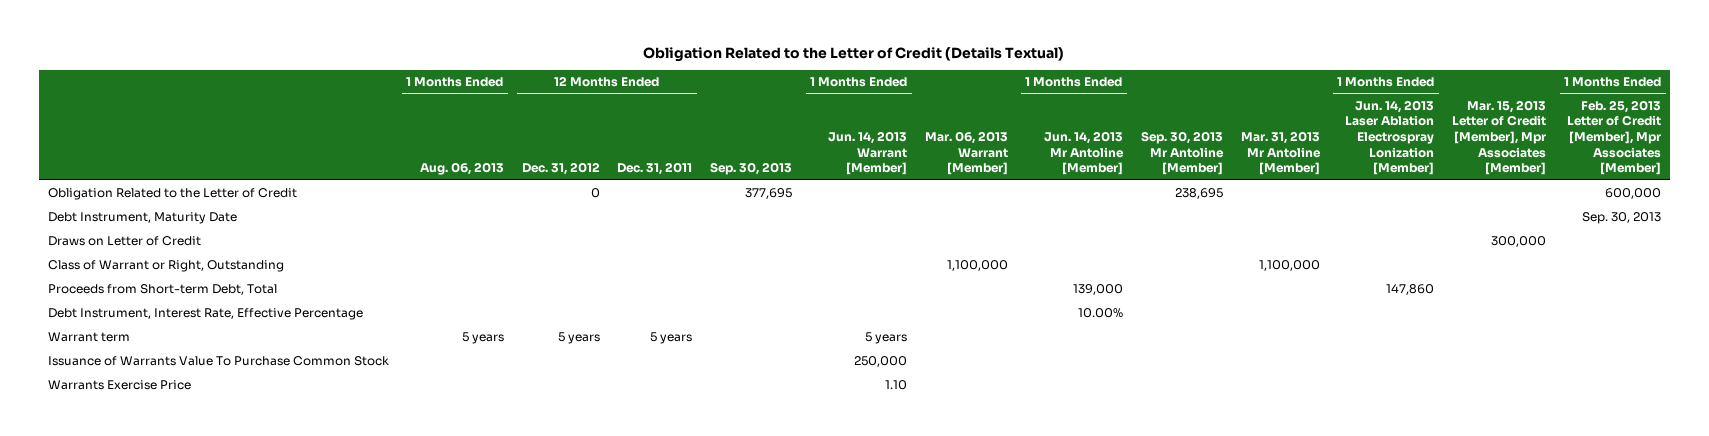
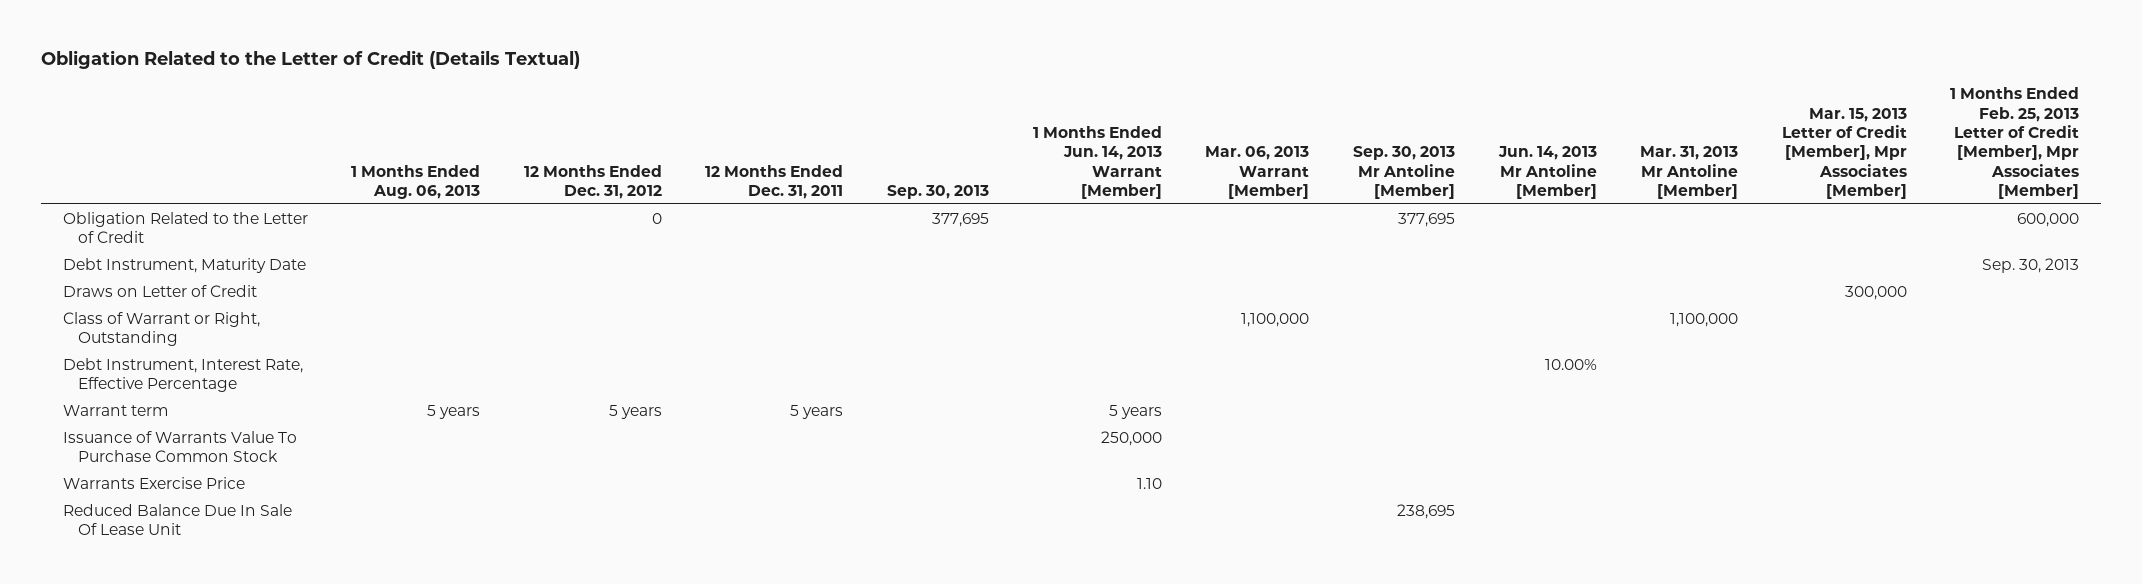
- | 1 Months Ended Aug. 06, 2013 | 12 Months Ended Dec. 31, 2012 | 12 Months Ended Dec. 31, 2011 | Sep. 30, 2013 | 1 Months Ended Jun. 14, 2013 Warrant [Member] | Mar. 06, 2013 Warrant [Member] | 1 Months Ended Jun. 14, 2013 Mr Antoline [Member] | Sep. 30, 2013 Mr Antoline [Member] | Mar. 31, 2013 Mr Antoline [Member] | 1 Months Ended Jun. 14, 2013 Laser Ablation Electrospray Lonization [Member] | Mar. 15, 2013 Letter of Credit [Member], Mpr Associates [Member] | 1 Months Ended Feb. 25, 2013 Letter of Credit [Member], Mpr Associates [Member]
+ | 1 Months Ended Aug. 06, 2013 | 12 Months Ended Dec. 31, 2012 | 12 Months Ended Dec. 31, 2011 | Sep. 30, 2013 | 1 Months Ended Jun. 14, 2013 Warrant [Member] | Mar. 06, 2013 Warrant [Member] | Sep. 30, 2013 Mr Antoline [Member] | Jun. 14, 2013 Mr Antoline [Member] | Mar. 31, 2013 Mr Antoline [Member] | Mar. 15, 2013 Letter of Credit [Member], Mpr Associates [Member] | 1 Months Ended Feb. 25, 2013 Letter of Credit [Member], Mpr Associates [Member]
- Obligation Related to the Letter of Credit | | 0 | | 377,695 | | | | 238,695 | | | | 600,000
+ Obligation Related to the Letter of Credit | | 0 | | 377,695 | | | 377,695 | | | | 600,000
- Proceeds from Short-term Debt, Total | | | | | | | 139,000 | | | 147,860 | |
+ Reduced Balance Due In Sale Of Lease Unit | | | | | | | 238,695 | | | |

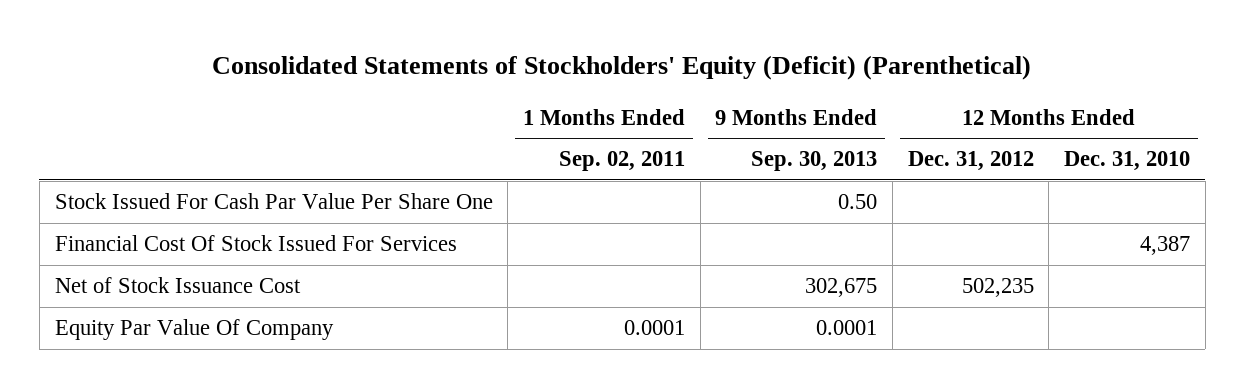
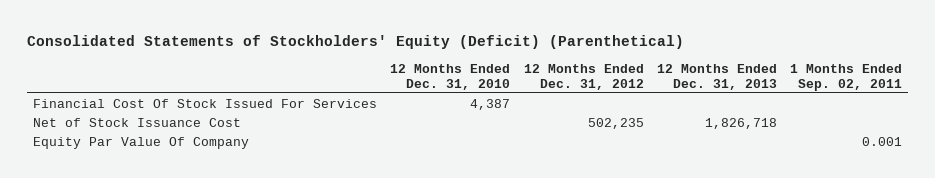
- | 1 Months Ended Sep. 02, 2011 | 9 Months Ended Sep. 30, 2013 | 12 Months Ended Dec. 31, 2012 | 12 Months Ended Dec. 31, 2010
+ | 12 Months Ended Dec. 31, 2010 | 12 Months Ended Dec. 31, 2012 | 12 Months Ended Dec. 31, 2013 | 1 Months Ended Sep. 02, 2011
- Stock Issued For Cash Par Value Per Share One | | 0.50 | |
- Equity Par Value Of Company | 0.0001 | 0.0001 | |
+ Equity Par Value Of Company | | | | 0.001

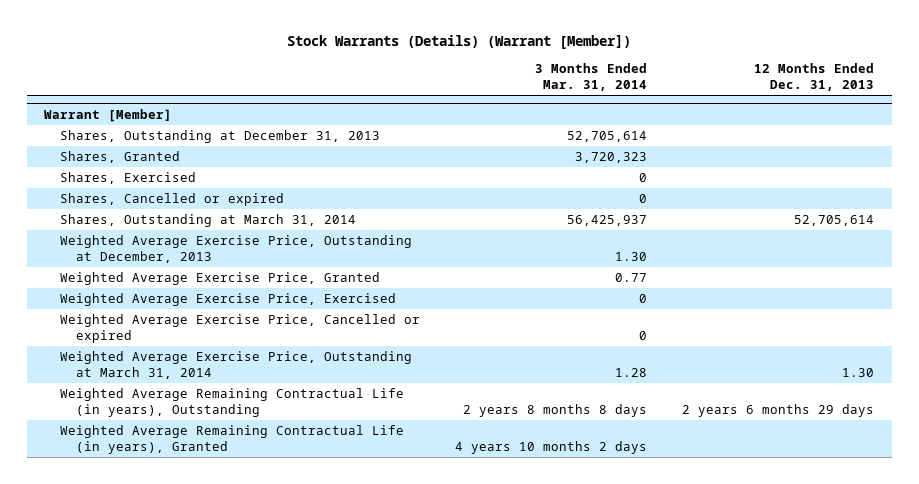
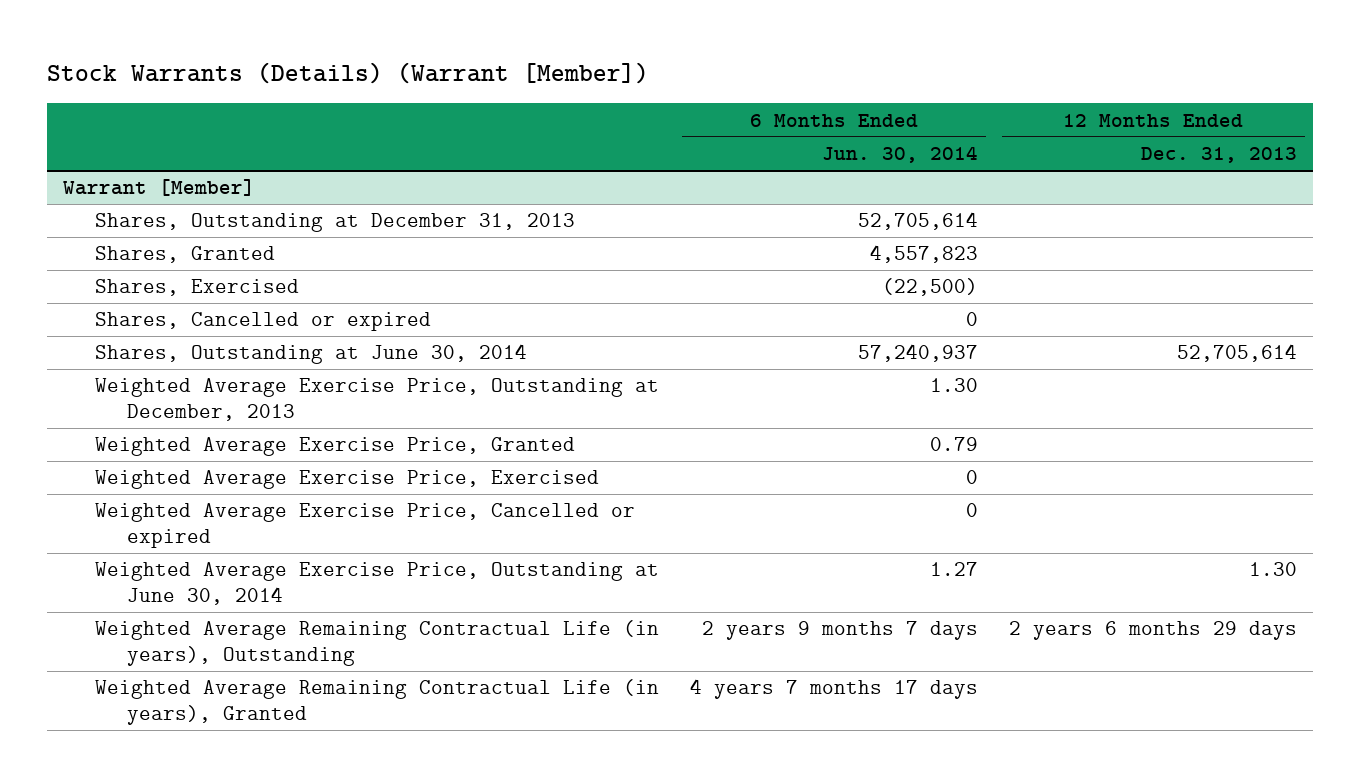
- | 3 Months Ended Mar. 31, 2014 | 12 Months Ended Dec. 31, 2013
+ | 6 Months Ended Jun. 30, 2014 | 12 Months Ended Dec. 31, 2013
@ Warrant [Member]
- Shares, Outstanding at March 31, 2014 | 56,425,937 | 52,705,614
+ Shares, Outstanding at June 30, 2014 | 57,240,937 | 52,705,614
- Weighted Average Exercise Price, Outstanding at March 31, 2014 | 1.28 | 1.30
+ Weighted Average Exercise Price, Outstanding at June 30, 2014 | 1.27 | 1.30

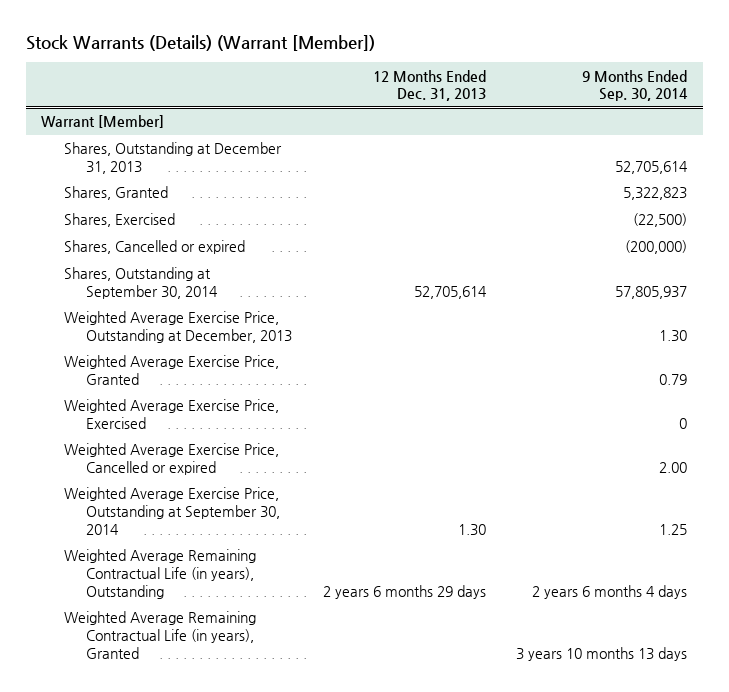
- | 6 Months Ended Jun. 30, 2014 | 12 Months Ended Dec. 31, 2013
+ | 12 Months Ended Dec. 31, 2013 | 9 Months Ended Sep. 30, 2014
@ Warrant [Member]
- Shares, Outstanding at June 30, 2014 | 57,240,937 | 52,705,614
+ Shares, Outstanding at September 30, 2014 | 52,705,614 | 57,805,937
- Weighted Average Exercise Price, Outstanding at June 30, 2014 | 1.27 | 1.30
+ Weighted Average Exercise Price, Outstanding at September 30, 2014 | 1.30 | 1.25

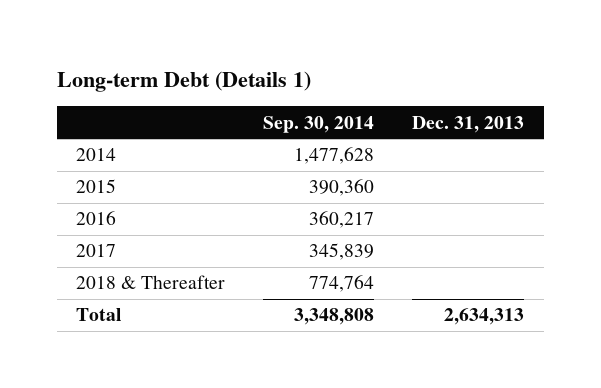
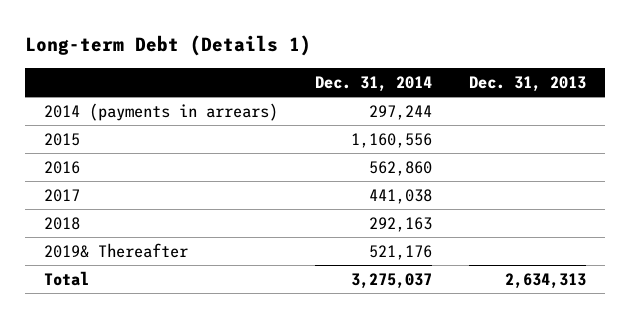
- | Sep. 30, 2014 | Dec. 31, 2013
+ | Dec. 31, 2014 | Dec. 31, 2013
- 2014 | 1,477,628 |
+ 2014 (payments in arrears) | 297,244 |
- 2018 & Thereafter | 774,764 |
+ 2018 | 292,163 |
+ 2019& Thereafter | 521,176 |

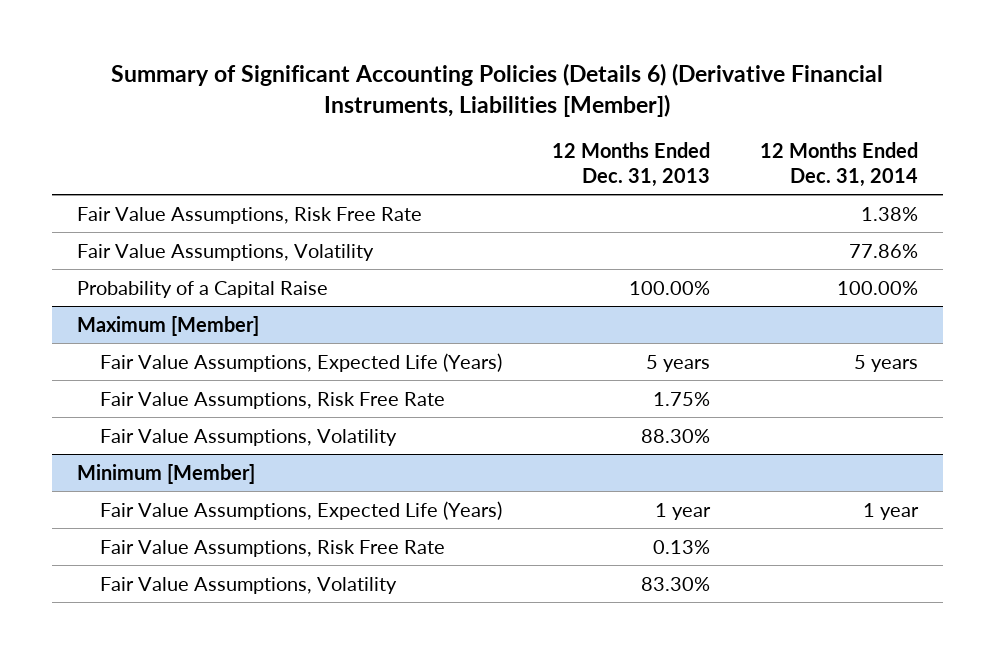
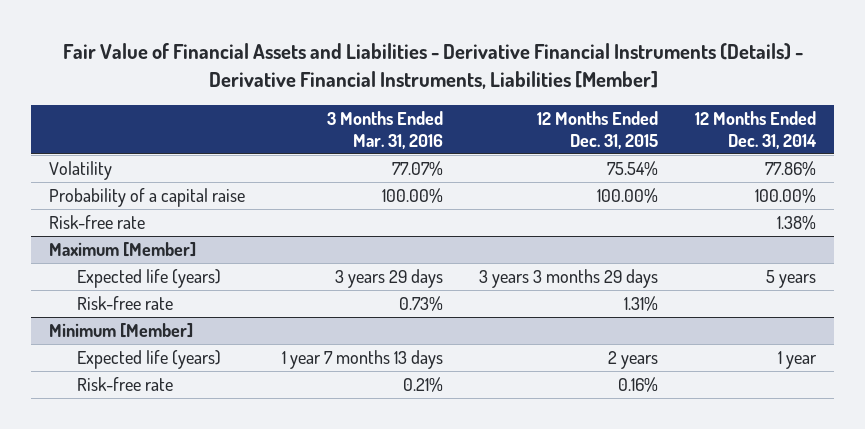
- Summary of Significant Accounting Policies (Details 6) (Derivative Financial Instruments, Liabilities [Member])
+ Fair Value of Financial Assets and Liabilities - Derivative Financial Instruments (Details) - Derivative Financial Instruments, Liabilities [Member]
- | 12 Months Ended Dec. 31, 2013 | 12 Months Ended Dec. 31, 2014
+ | 3 Months Ended Mar. 31, 2016 | 12 Months Ended Dec. 31, 2015 | 12 Months Ended Dec. 31, 2014
- Fair Value Assumptions, Risk Free Rate | | 1.38%
- Fair Value Assumptions, Volatility | | 77.86%
- Probability of a Capital Raise | 100.00% | 100.00%
+ Volatility | 77.07% | 75.54% | 77.86%
+ Probability of a capital raise | 100.00% | 100.00% | 100.00%
+ Risk-free rate | | | 1.38%
@ Maximum [Member]
- Fair Value Assumptions, Expected Life (Years) | 5 years | 5 years
- Fair Value Assumptions, Risk Free Rate | 1.75% |
- Fair Value Assumptions, Volatility | 88.30% |
+ Expected life (years) | 3 years 29 days | 3 years 3 months 29 days | 5 years
+ Risk-free rate | 0.73% | 1.31% |
@ Minimum [Member]
- Fair Value Assumptions, Expected Life (Years) | 1 year | 1 year
- Fair Value Assumptions, Risk Free Rate | 0.13% |
- Fair Value Assumptions, Volatility | 83.30% |
+ Expected life (years) | 1 year 7 months 13 days | 2 years | 1 year
+ Risk-free rate | 0.21% | 0.16% |

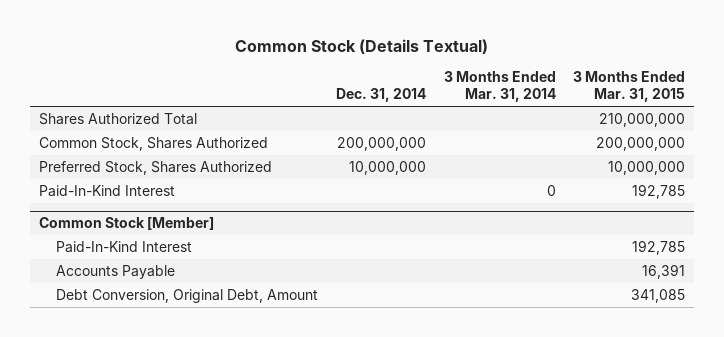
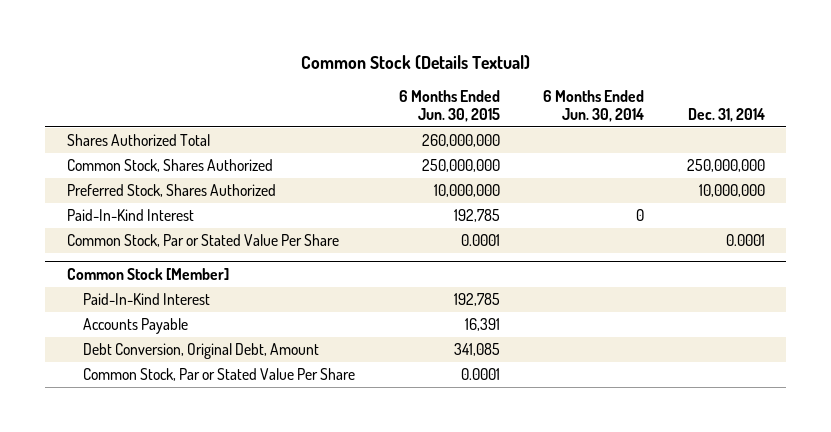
- | Dec. 31, 2014 | 3 Months Ended Mar. 31, 2014 | 3 Months Ended Mar. 31, 2015
+ | 6 Months Ended Jun. 30, 2015 | 6 Months Ended Jun. 30, 2014 | Dec. 31, 2014
- Common Stock, Shares Authorized | 200,000,000 | | 200,000,000
+ Common Stock, Shares Authorized | 250,000,000 | | 250,000,000
+ Common Stock, Par or Stated Value Per Share | 0.0001 | | 0.0001
@ Common Stock [Member]
+ Common Stock, Par or Stated Value Per Share | 0.0001 | |

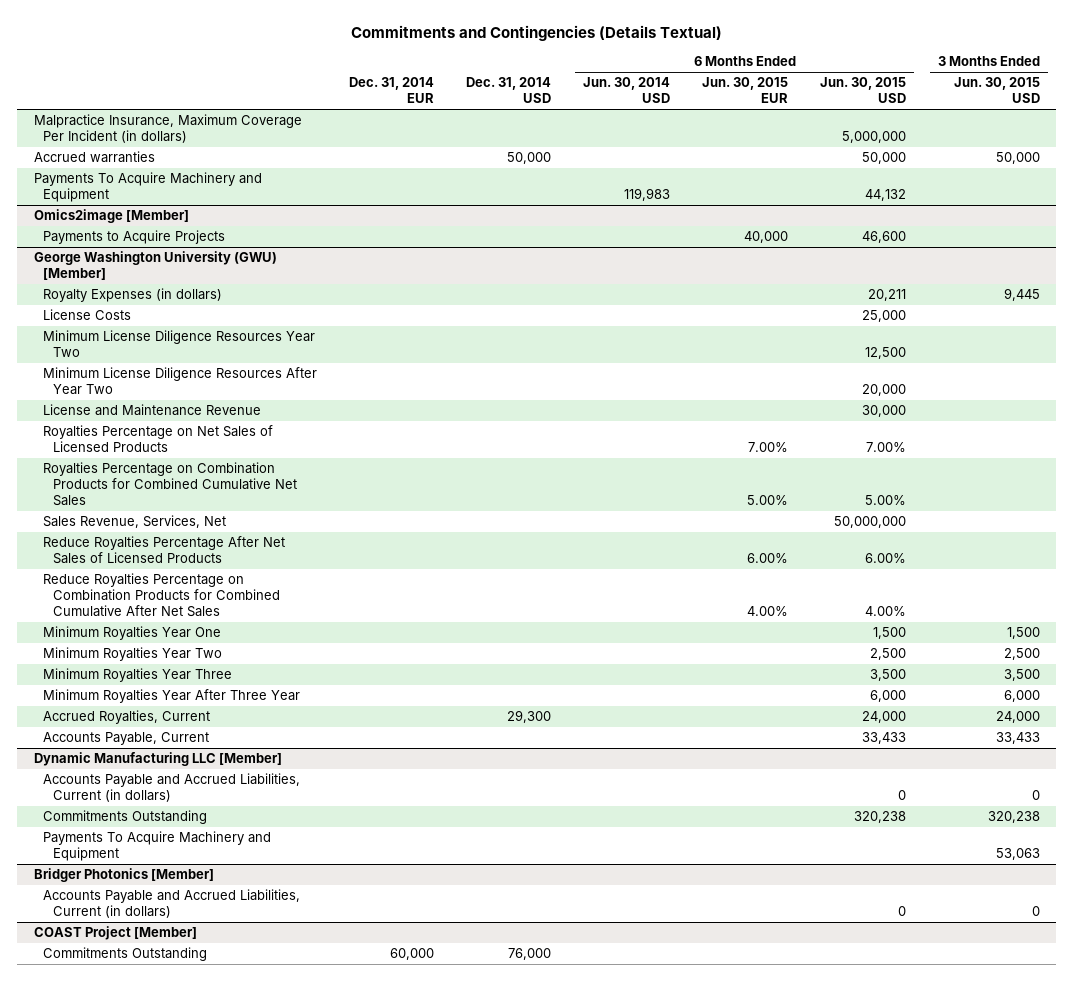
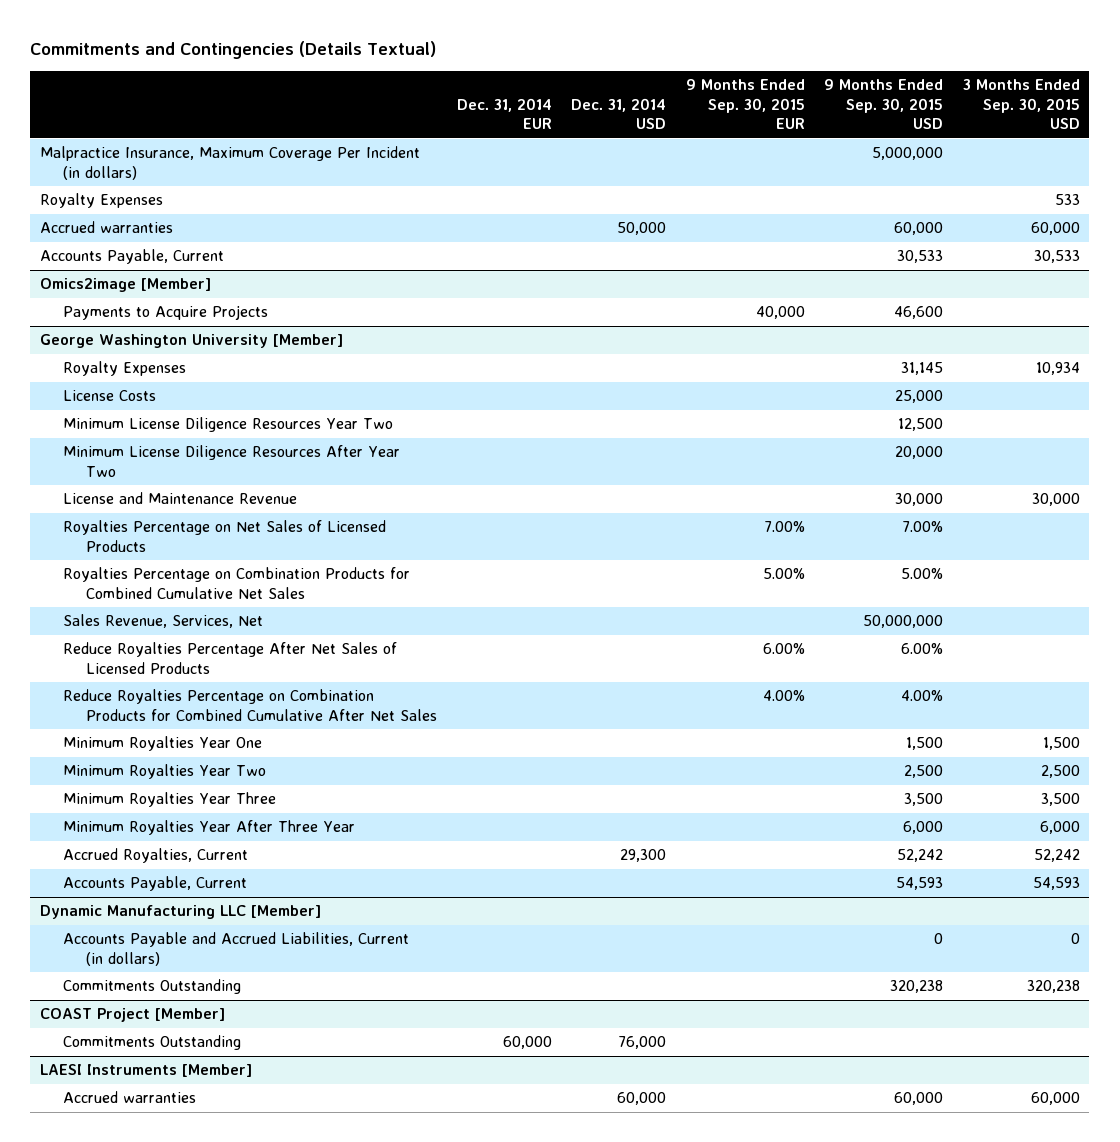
- | Dec. 31, 2014 EUR | Dec. 31, 2014 USD | 6 Months Ended Jun. 30, 2014 USD | 6 Months Ended Jun. 30, 2015 EUR | 6 Months Ended Jun. 30, 2015 USD | 3 Months Ended Jun. 30, 2015 USD
+ | Dec. 31, 2014 EUR | Dec. 31, 2014 USD | 9 Months Ended Sep. 30, 2015 EUR | 9 Months Ended Sep. 30, 2015 USD | 3 Months Ended Sep. 30, 2015 USD
+ Royalty Expenses | | | | | 533
- Payments To Acquire Machinery and Equipment | | | 119,983 | | 44,132 |
+ Accounts Payable, Current | | | | 30,533 | 30,533
- George Washington University (GWU) [Member]
- Royalty Expenses (in dollars) | | | | | 20,211 | 9,445
+ George Washington University [Member]
+ Royalty Expenses | | | | 31,145 | 10,934
@ Dynamic Manufacturing LLC [Member]
- Payments To Acquire Machinery and Equipment | | | | | | 53,063
- Bridger Photonics [Member]
- Accounts Payable and Accrued Liabilities, Current (in dollars) | | | | | 0 | 0
+ LAESI Instruments [Member]
+ Accrued warranties | | 60,000 | | 60,000 | 60,000

